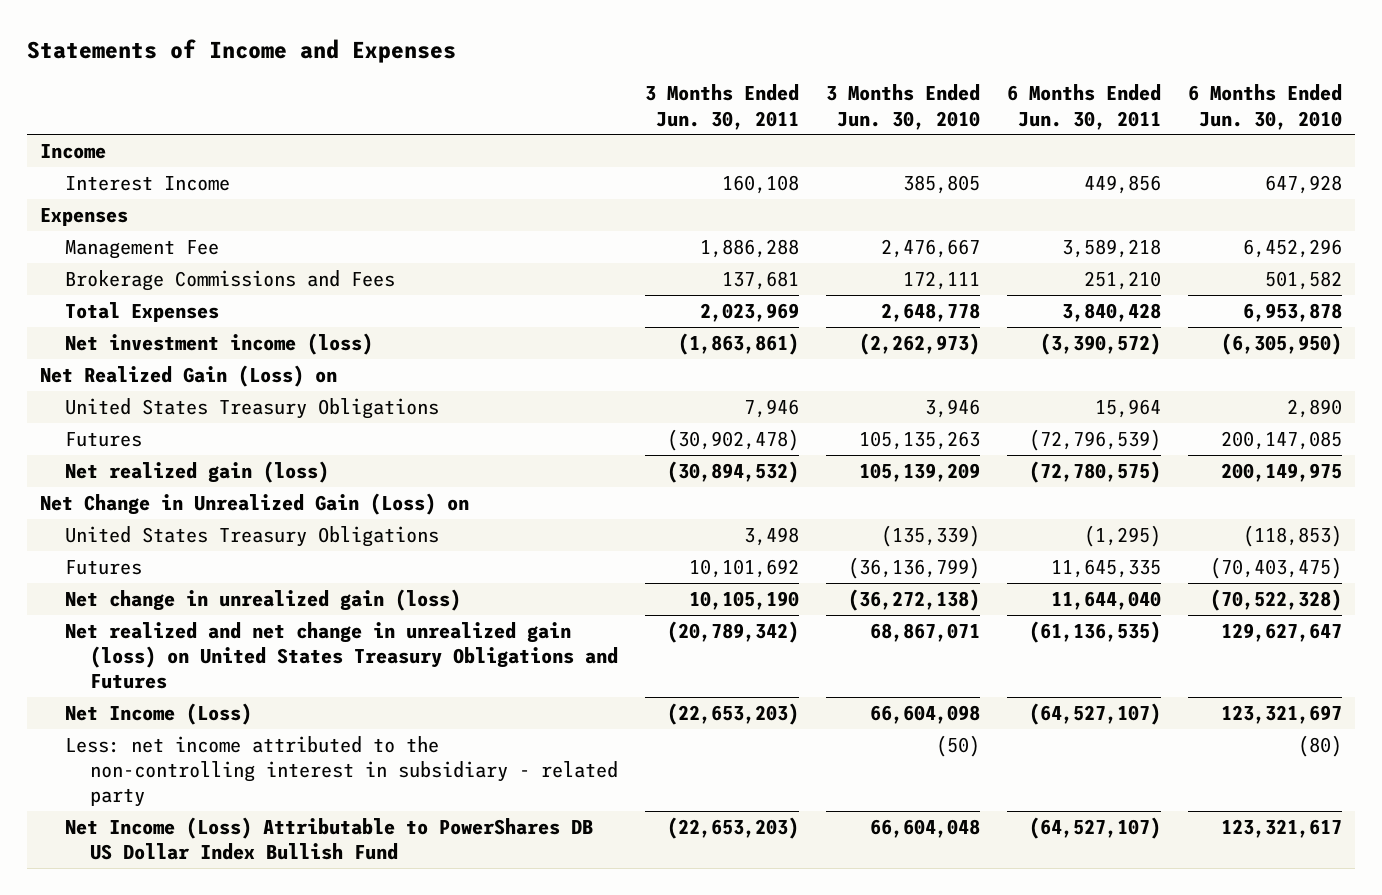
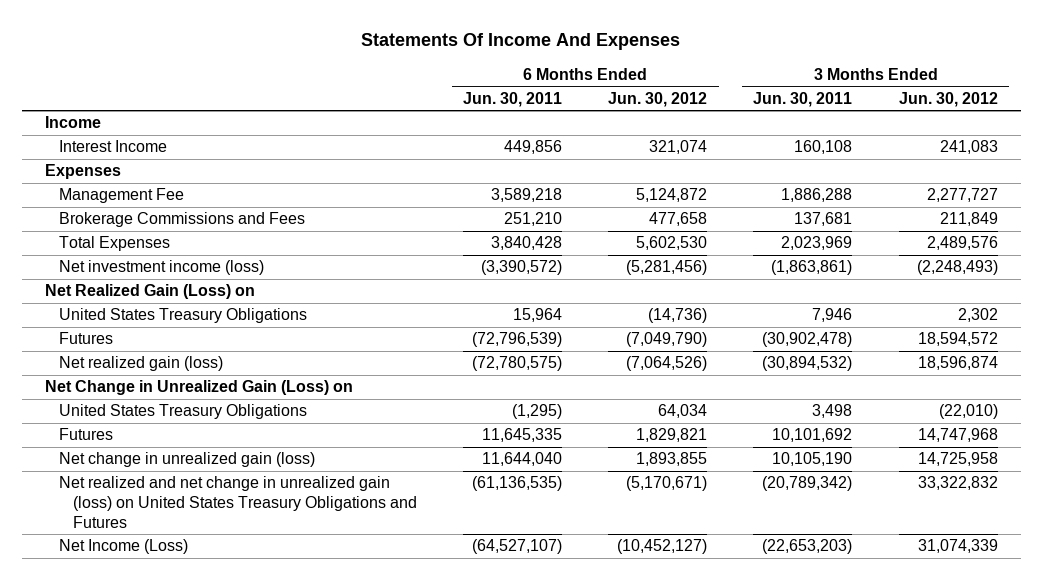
- Statements of Income and Expenses
+ Statements Of Income And Expenses
- | 3 Months Ended Jun. 30, 2011 | 3 Months Ended Jun. 30, 2010 | 6 Months Ended Jun. 30, 2011 | 6 Months Ended Jun. 30, 2010
+ | 6 Months Ended Jun. 30, 2011 | 6 Months Ended Jun. 30, 2012 | 3 Months Ended Jun. 30, 2011 | 3 Months Ended Jun. 30, 2012
- Less: net income attributed to the non-controlling interest in subsidiary - related party | | (50) | | (80)
- Net Income (Loss) Attributable to PowerShares DB US Dollar Index Bullish Fund | (22,653,203) | 66,604,048 | (64,527,107) | 123,321,617

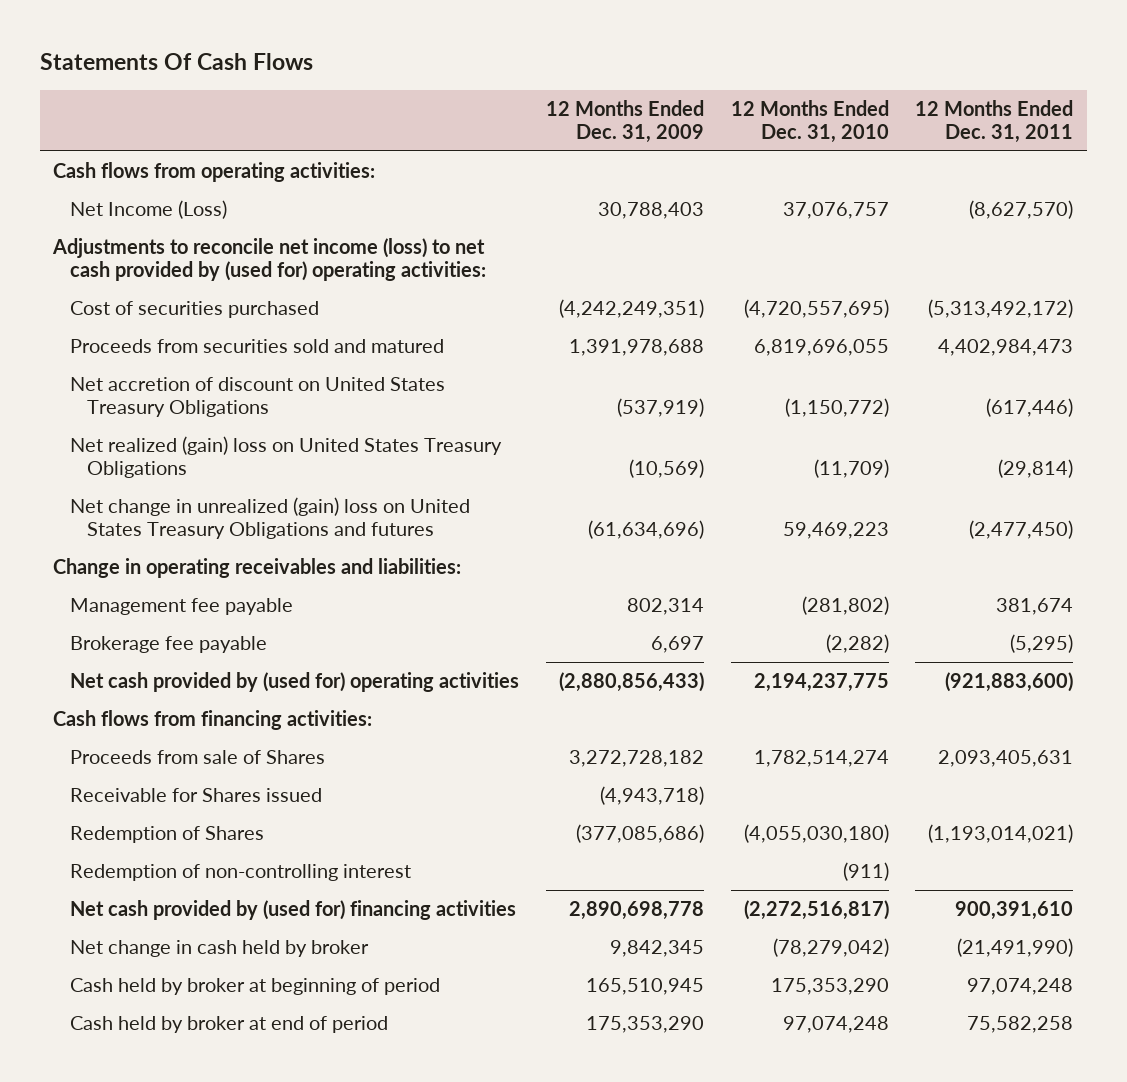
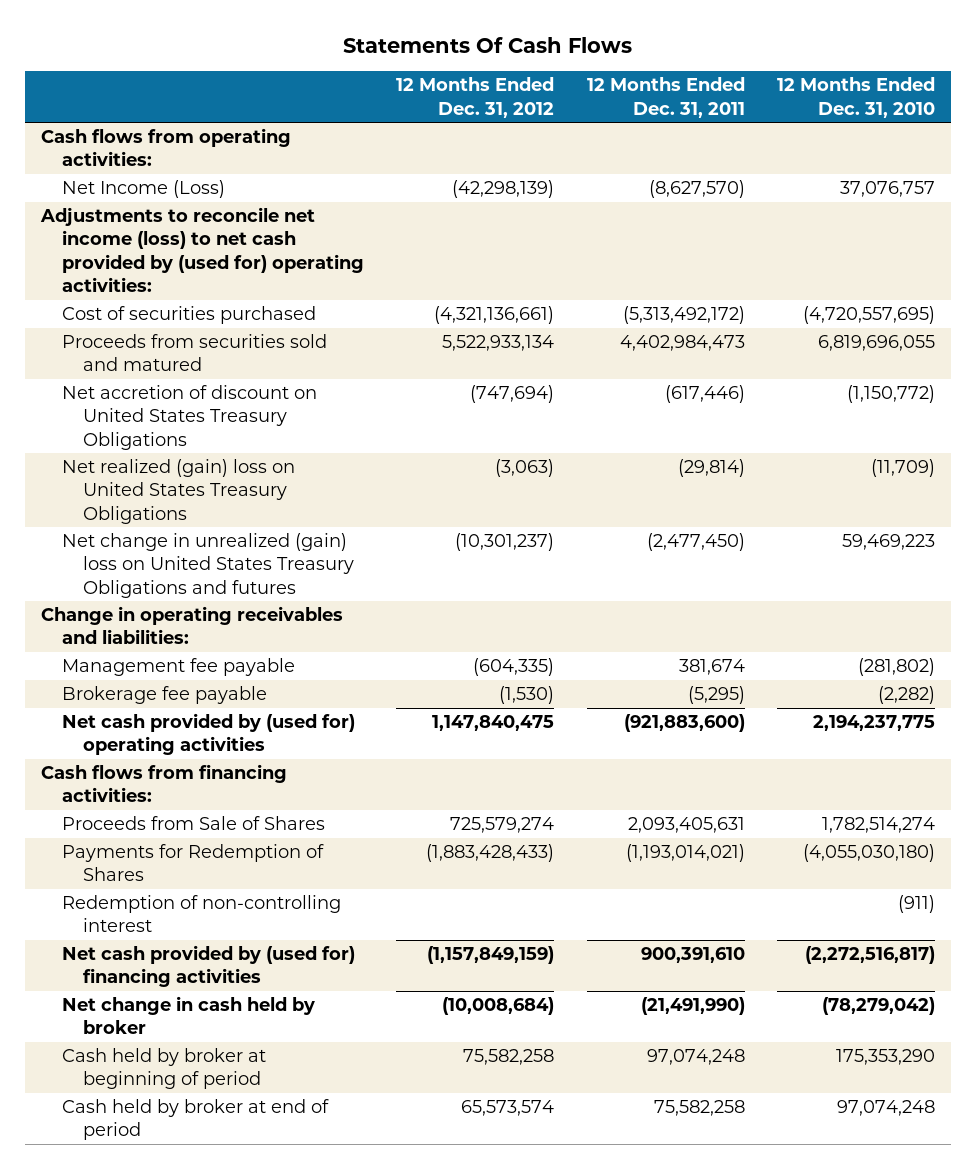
- | 12 Months Ended Dec. 31, 2009 | 12 Months Ended Dec. 31, 2010 | 12 Months Ended Dec. 31, 2011
+ | 12 Months Ended Dec. 31, 2012 | 12 Months Ended Dec. 31, 2011 | 12 Months Ended Dec. 31, 2010
- Proceeds from sale of Shares | 3,272,728,182 | 1,782,514,274 | 2,093,405,631
- Receivable for Shares issued | (4,943,718) | |
- Redemption of Shares | (377,085,686) | (4,055,030,180) | (1,193,014,021)
+ Proceeds from Sale of Shares | 725,579,274 | 2,093,405,631 | 1,782,514,274
+ Payments for Redemption of Shares | (1,883,428,433) | (1,193,014,021) | (4,055,030,180)

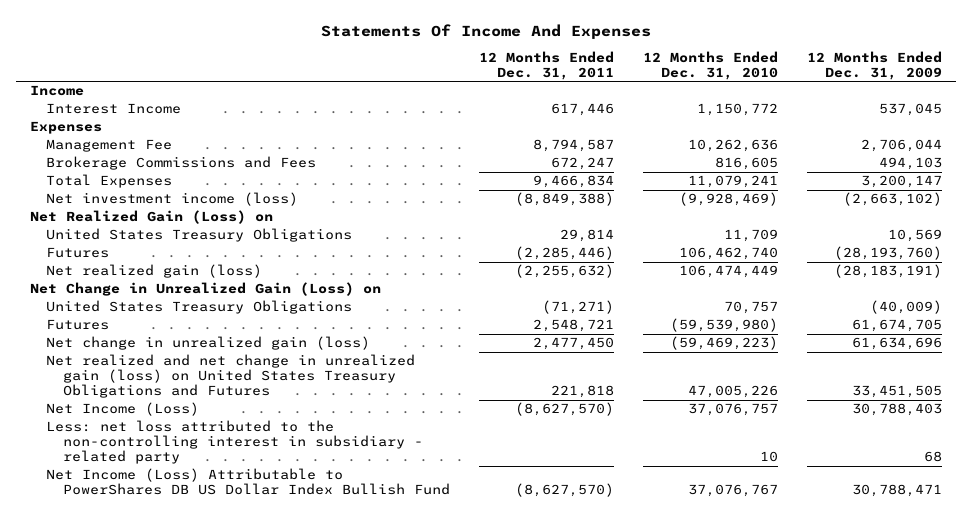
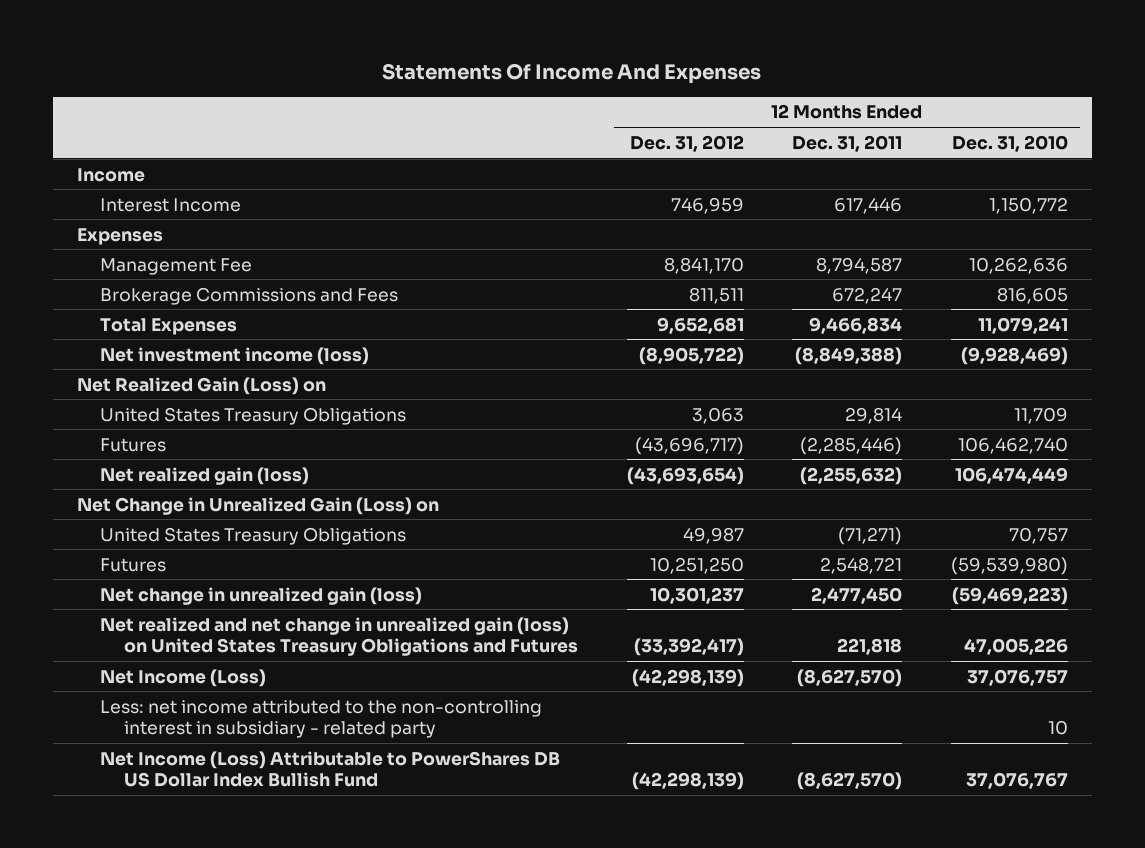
- | 12 Months Ended Dec. 31, 2011 | 12 Months Ended Dec. 31, 2010 | 12 Months Ended Dec. 31, 2009
+ | 12 Months Ended Dec. 31, 2012 | 12 Months Ended Dec. 31, 2011 | 12 Months Ended Dec. 31, 2010
- Less: net loss attributed to the non-controlling interest in subsidiary - related party | | 10 | 68
+ Less: net income attributed to the non-controlling interest in subsidiary - related party | | | 10

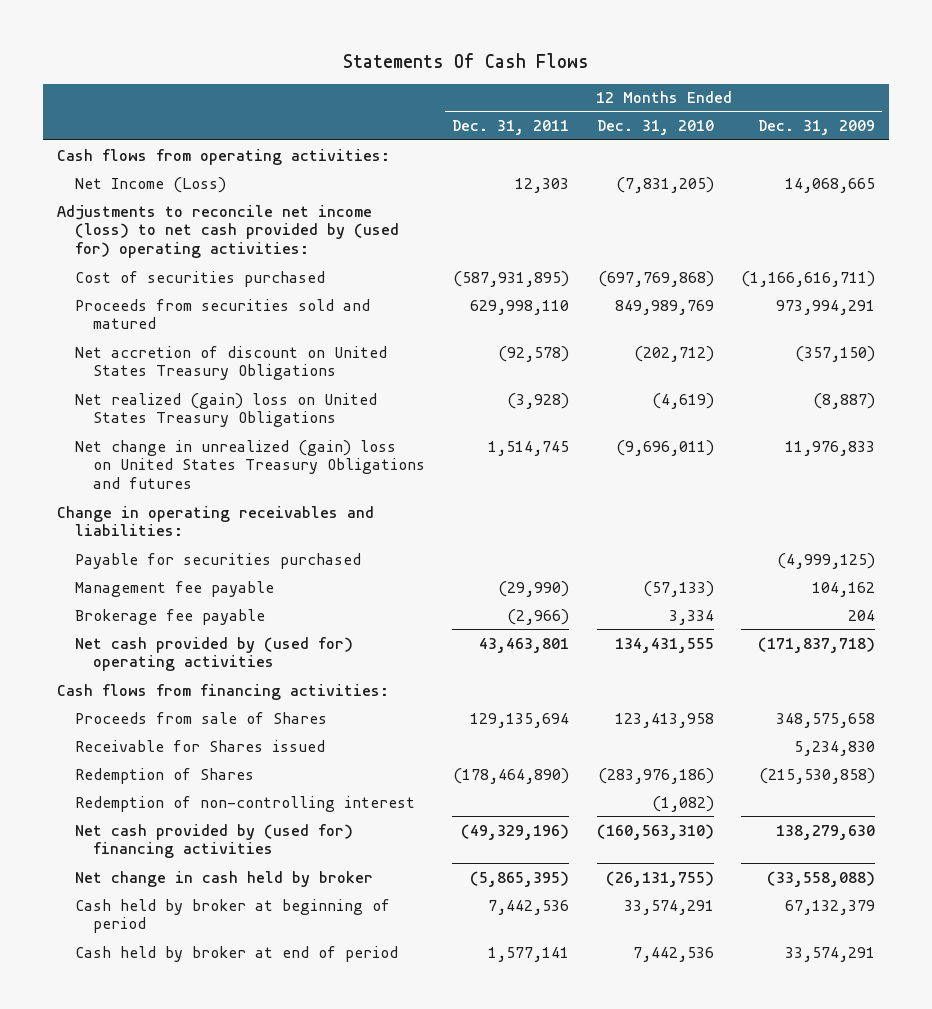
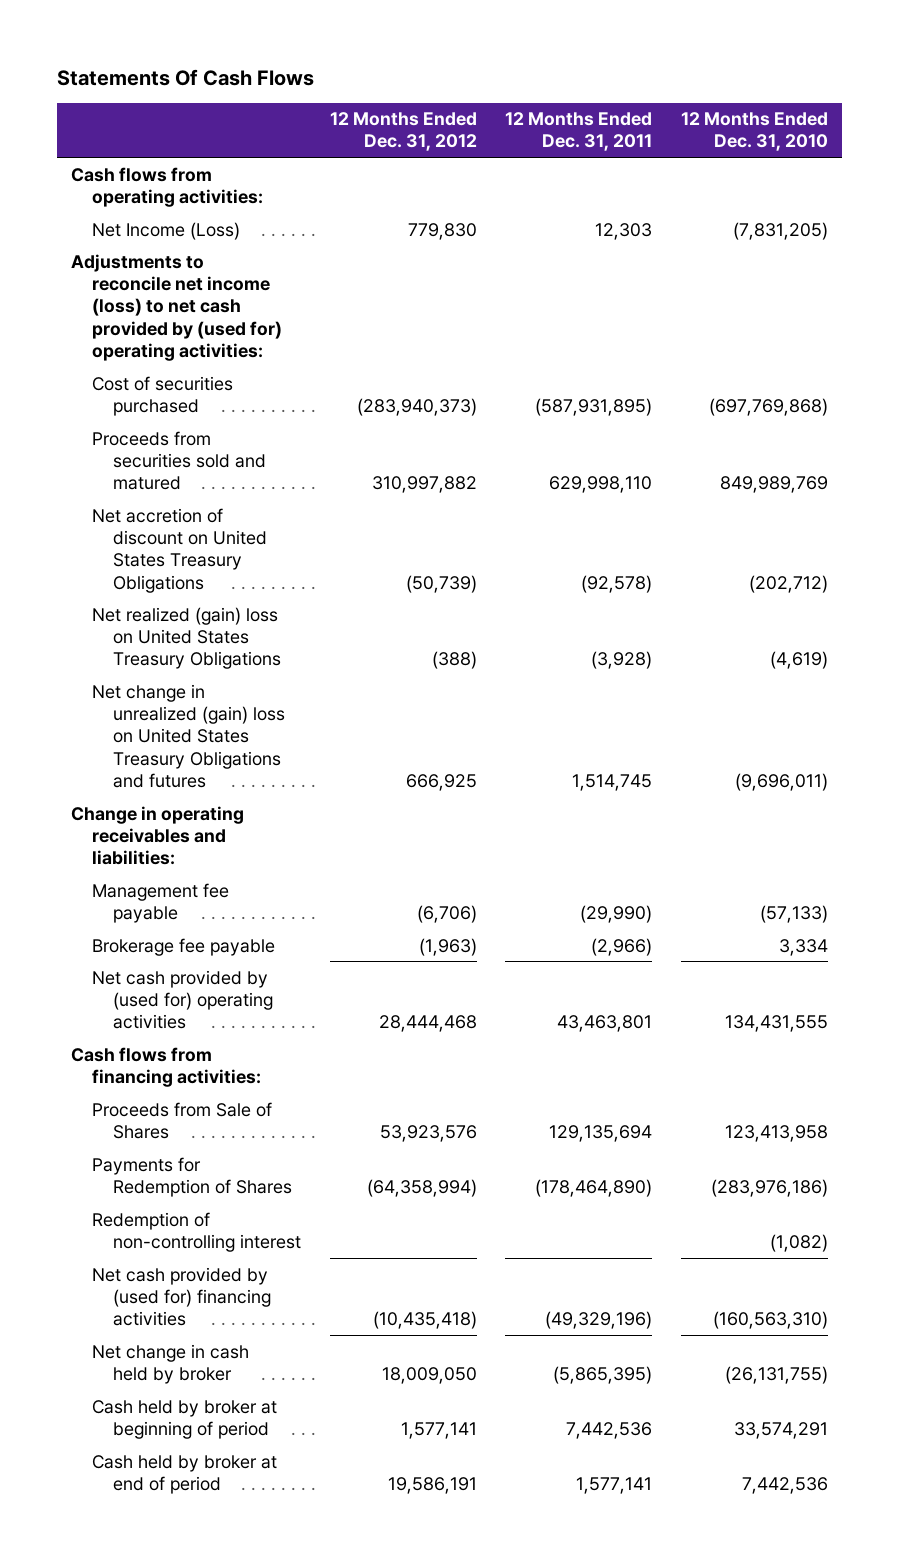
- | 12 Months Ended Dec. 31, 2011 | 12 Months Ended Dec. 31, 2010 | 12 Months Ended Dec. 31, 2009
+ | 12 Months Ended Dec. 31, 2012 | 12 Months Ended Dec. 31, 2011 | 12 Months Ended Dec. 31, 2010
- Payable for securities purchased | | | (4,999,125)
- Proceeds from sale of Shares | 129,135,694 | 123,413,958 | 348,575,658
- Receivable for Shares issued | | | 5,234,830
- Redemption of Shares | (178,464,890) | (283,976,186) | (215,530,858)
+ Proceeds from Sale of Shares | 53,923,576 | 129,135,694 | 123,413,958
+ Payments for Redemption of Shares | (64,358,994) | (178,464,890) | (283,976,186)

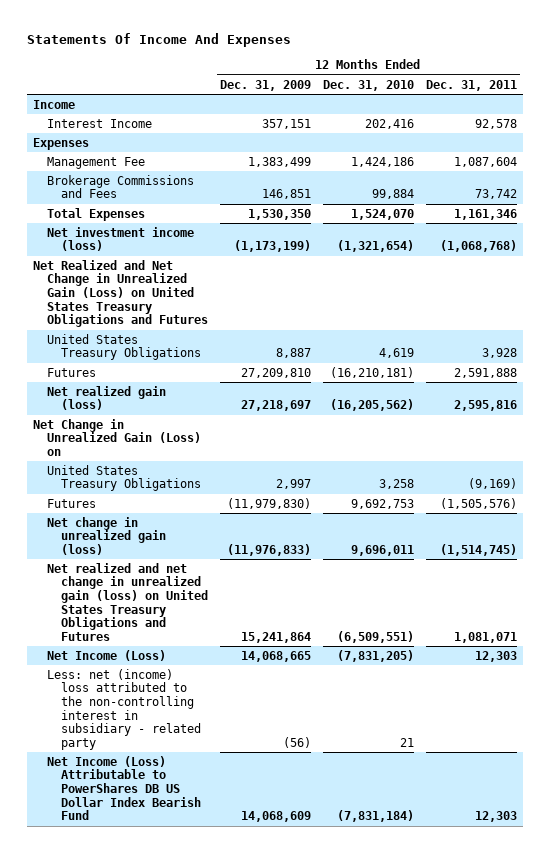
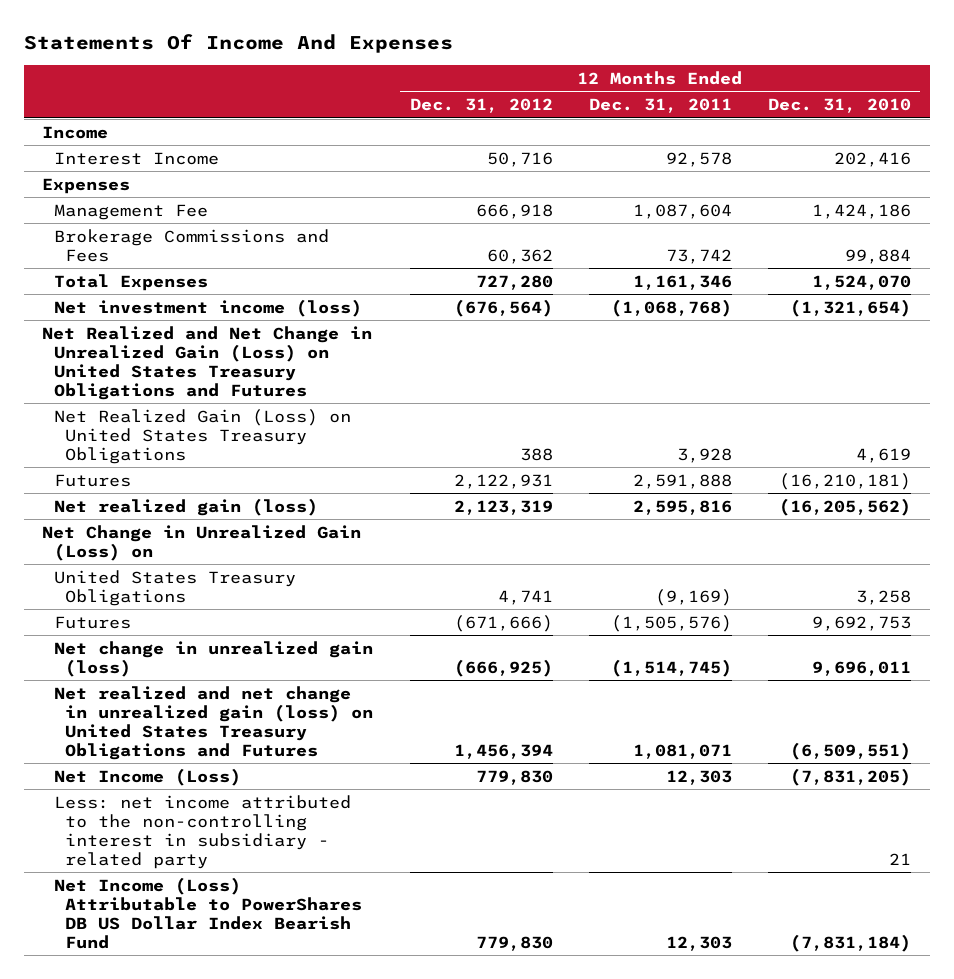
- | 12 Months Ended Dec. 31, 2009 | 12 Months Ended Dec. 31, 2010 | 12 Months Ended Dec. 31, 2011
+ | 12 Months Ended Dec. 31, 2012 | 12 Months Ended Dec. 31, 2011 | 12 Months Ended Dec. 31, 2010
- United States Treasury Obligations | 8,887 | 4,619 | 3,928
+ Net Realized Gain (Loss) on United States Treasury Obligations | 388 | 3,928 | 4,619
- Less: net (income) loss attributed to the non-controlling interest in subsidiary - related party | (56) | 21 |
+ Less: net income attributed to the non-controlling interest in subsidiary - related party | | | 21

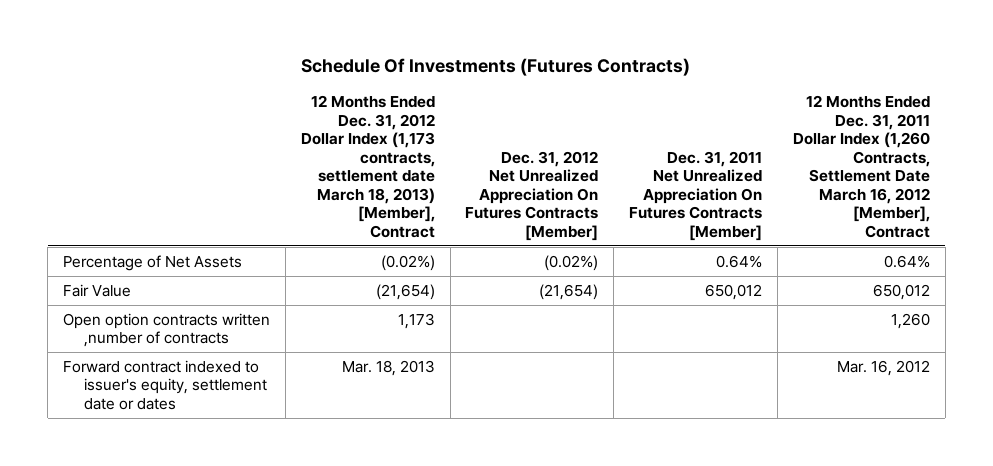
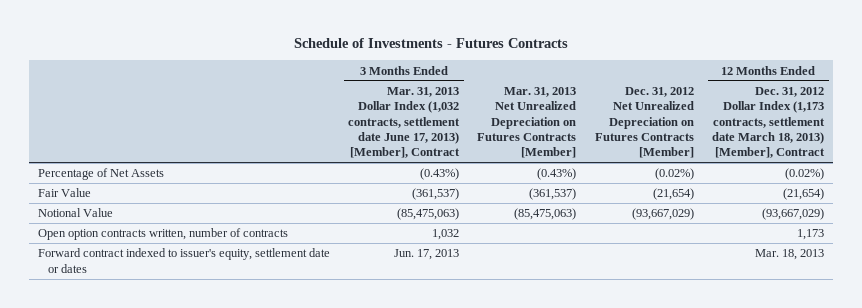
- Schedule Of Investments (Futures Contracts)
+ Schedule of Investments - Futures Contracts
- | 12 Months Ended Dec. 31, 2012 Dollar Index (1,173 contracts, settlement date March 18, 2013) [Member], Contract | Dec. 31, 2012 Net Unrealized Appreciation On Futures Contracts [Member] | Dec. 31, 2011 Net Unrealized Appreciation On Futures Contracts [Member] | 12 Months Ended Dec. 31, 2011 Dollar Index (1,260 Contracts, Settlement Date March 16, 2012 [Member], Contract
+ | 3 Months Ended Mar. 31, 2013 Dollar Index (1,032 contracts, settlement date June 17, 2013) [Member], Contract | Mar. 31, 2013 Net Unrealized Depreciation on Futures Contracts [Member] | Dec. 31, 2012 Net Unrealized Depreciation on Futures Contracts [Member] | 12 Months Ended Dec. 31, 2012 Dollar Index (1,173 contracts, settlement date March 18, 2013) [Member], Contract
- Open option contracts written ,number of contracts | 1,173 | | | 1,260
+ Notional Value | (85,475,063) | (85,475,063) | (93,667,029) | (93,667,029)
+ Open option contracts written, number of contracts | 1,032 | | | 1,173

